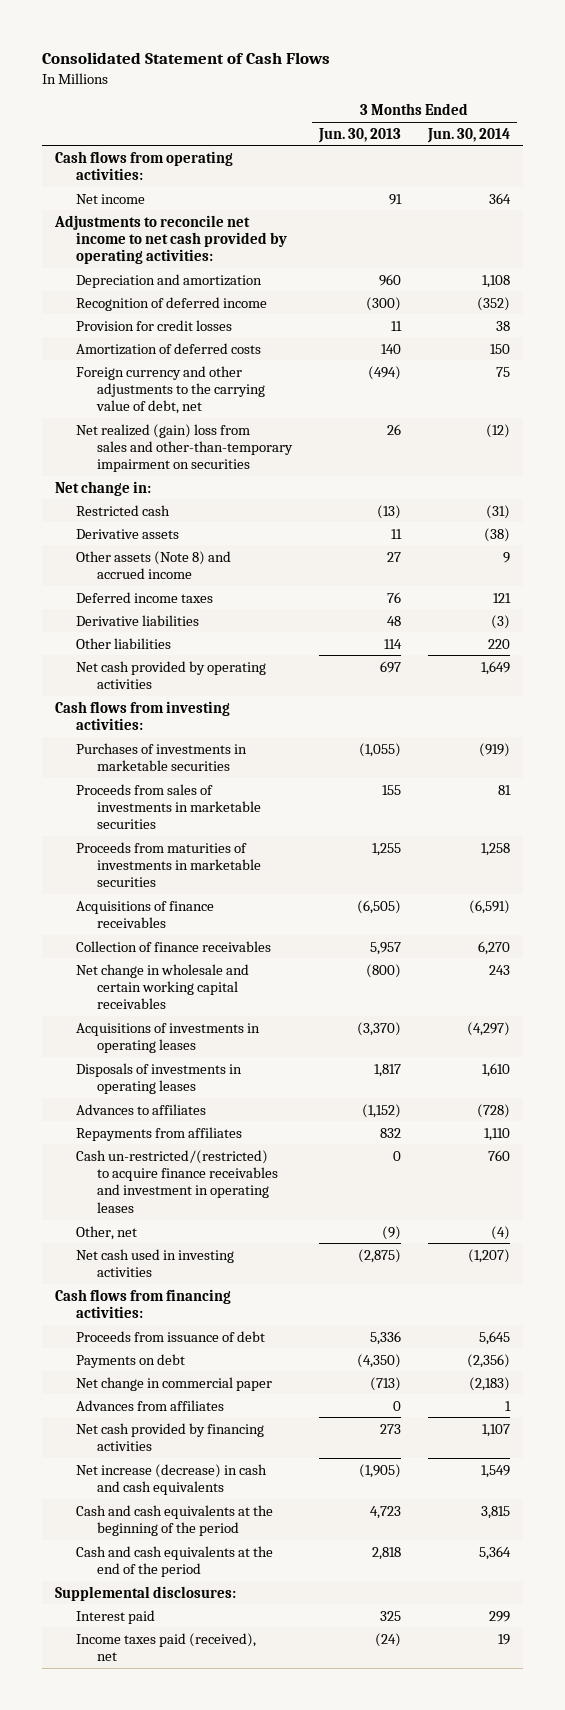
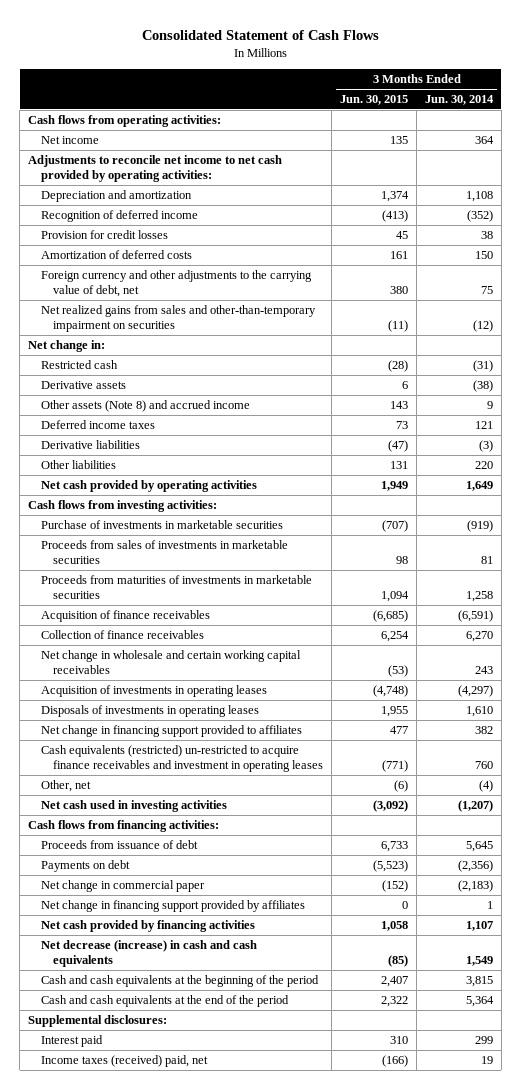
- | 3 Months Ended Jun. 30, 2013 | 3 Months Ended Jun. 30, 2014
+ | 3 Months Ended Jun. 30, 2015 | 3 Months Ended Jun. 30, 2014
- Net realized (gain) loss from sales and other-than-temporary impairment on securities | 26 | (12)
+ Net realized gains from sales and other-than-temporary impairment on securities | (11) | (12)
- Purchases of investments in marketable securities | (1,055) | (919)
+ Purchase of investments in marketable securities | (707) | (919)
- Acquisitions of finance receivables | (6,505) | (6,591)
+ Acquisition of finance receivables | (6,685) | (6,591)
- Acquisitions of investments in operating leases | (3,370) | (4,297)
+ Acquisition of investments in operating leases | (4,748) | (4,297)
- Advances to affiliates | (1,152) | (728)
- Repayments from affiliates | 832 | 1,110
- Cash un-restricted/(restricted) to acquire finance receivables and investment in operating leases | 0 | 760
+ Net change in financing support provided to affiliates | 477 | 382
+ Cash equivalents (restricted) un-restricted to acquire finance receivables and investment in operating leases | (771) | 760
- Advances from affiliates | 0 | 1
+ Net change in financing support provided by affiliates | 0 | 1
- Net increase (decrease) in cash and cash equivalents | (1,905) | 1,549
+ Net decrease (increase) in cash and cash equivalents | (85) | 1,549
- Income taxes paid (received), net | (24) | 19
+ Income taxes (received) paid, net | (166) | 19

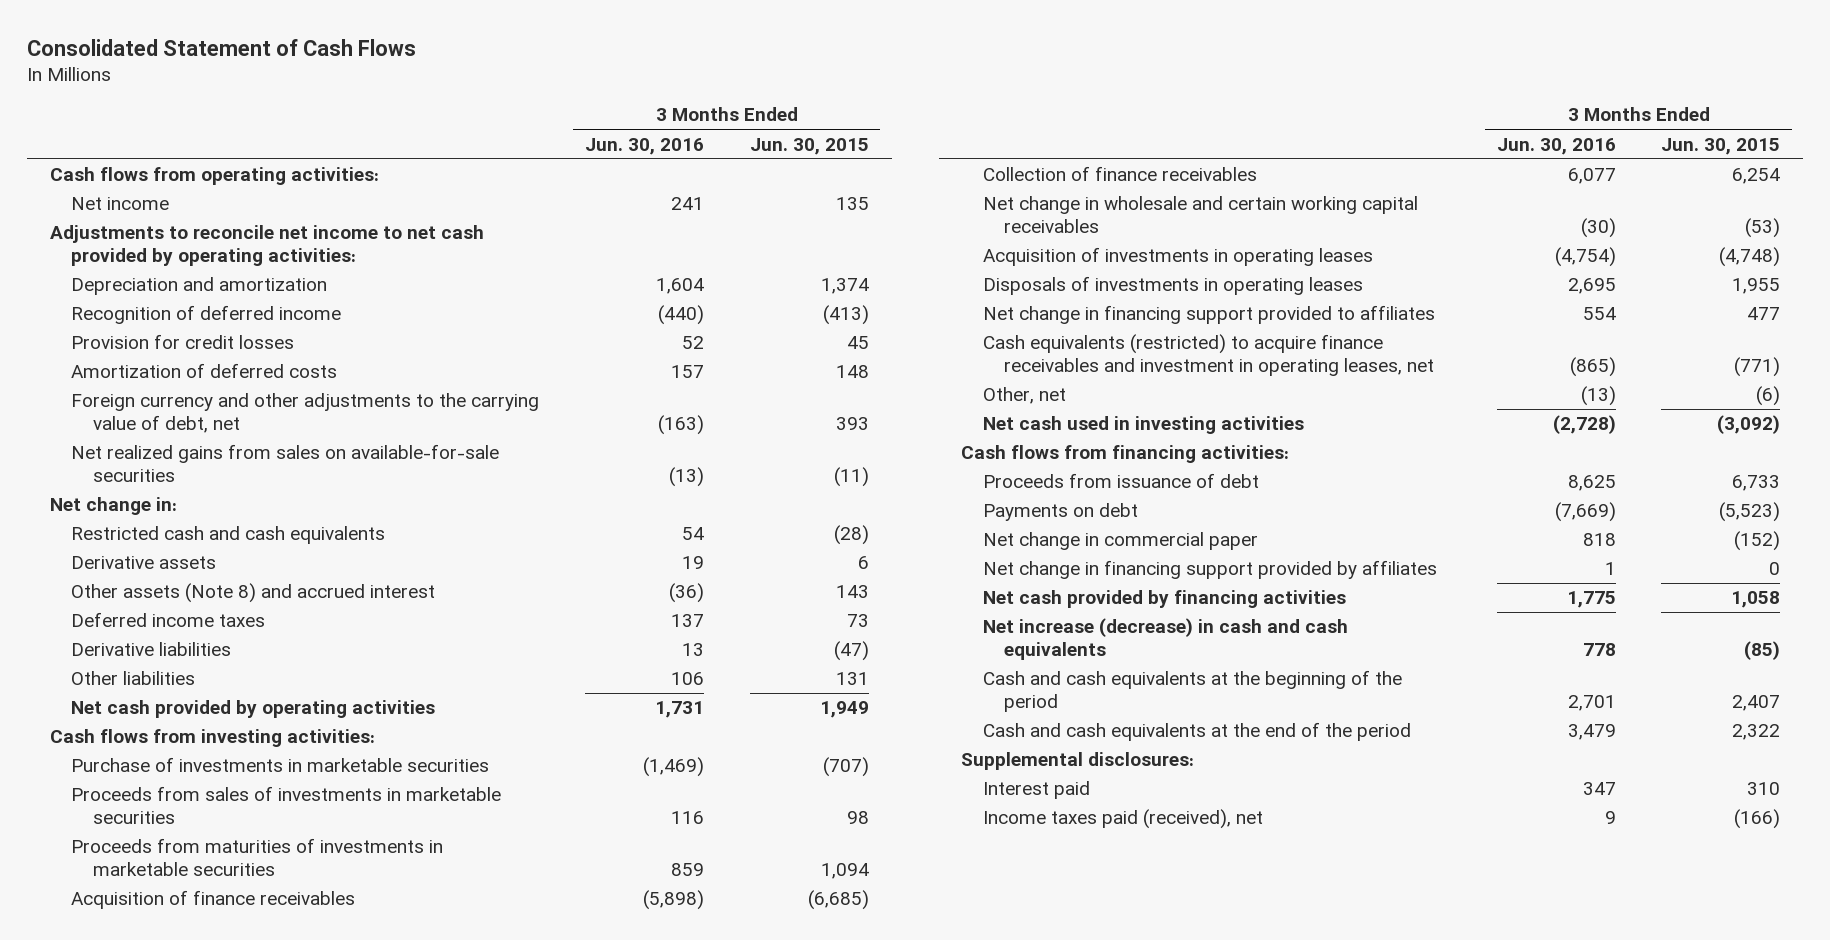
- | 3 Months Ended Jun. 30, 2015 | 3 Months Ended Jun. 30, 2014
+ | 3 Months Ended Jun. 30, 2016 | 3 Months Ended Jun. 30, 2015
- Amortization of deferred costs | 161 | 150
- Foreign currency and other adjustments to the carrying value of debt, net | 380 | 75
- Net realized gains from sales and other-than-temporary impairment on securities | (11) | (12)
+ Amortization of deferred costs | 157 | 148
+ Foreign currency and other adjustments to the carrying value of debt, net | (163) | 393
+ Net realized gains from sales on available-for-sale securities | (13) | (11)
- Restricted cash | (28) | (31)
+ Restricted cash and cash equivalents | 54 | (28)
- Other assets (Note 8) and accrued income | 143 | 9
+ Other assets (Note 8) and accrued interest | (36) | 143
- Cash equivalents (restricted) un-restricted to acquire finance receivables and investment in operating leases | (771) | 760
+ Cash equivalents (restricted) to acquire finance receivables and investment in operating leases, net | (865) | (771)
- Net decrease (increase) in cash and cash equivalents | (85) | 1,549
+ Net increase (decrease) in cash and cash equivalents | 778 | (85)
- Income taxes (received) paid, net | (166) | 19
+ Income taxes paid (received), net | 9 | (166)

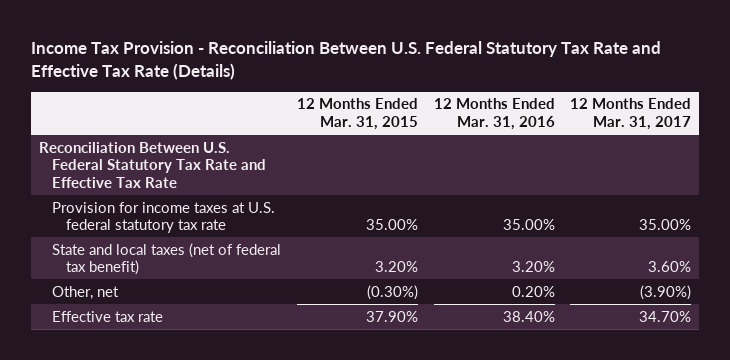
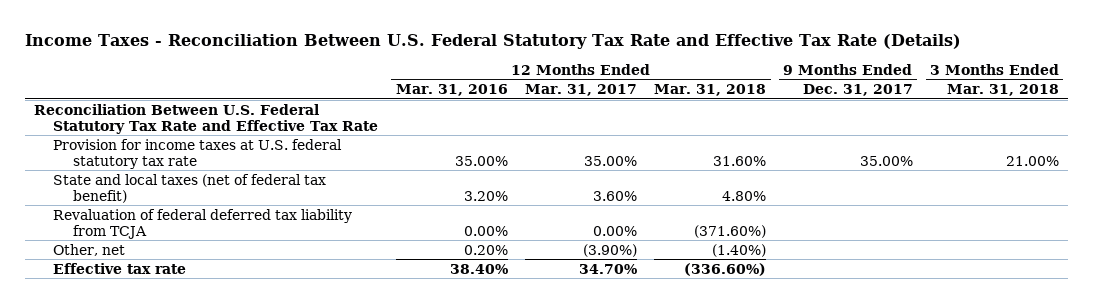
- Income Tax Provision - Reconciliation Between U.S. Federal Statutory Tax Rate and Effective Tax Rate (Details)
+ Income Taxes - Reconciliation Between U.S. Federal Statutory Tax Rate and Effective Tax Rate (Details)
- | 12 Months Ended Mar. 31, 2015 | 12 Months Ended Mar. 31, 2016 | 12 Months Ended Mar. 31, 2017
+ | 12 Months Ended Mar. 31, 2016 | 12 Months Ended Mar. 31, 2017 | 12 Months Ended Mar. 31, 2018 | 9 Months Ended Dec. 31, 2017 | 3 Months Ended Mar. 31, 2018
+ Revaluation of federal deferred tax liability from TCJA | 0.00% | 0.00% | (371.60%) | |

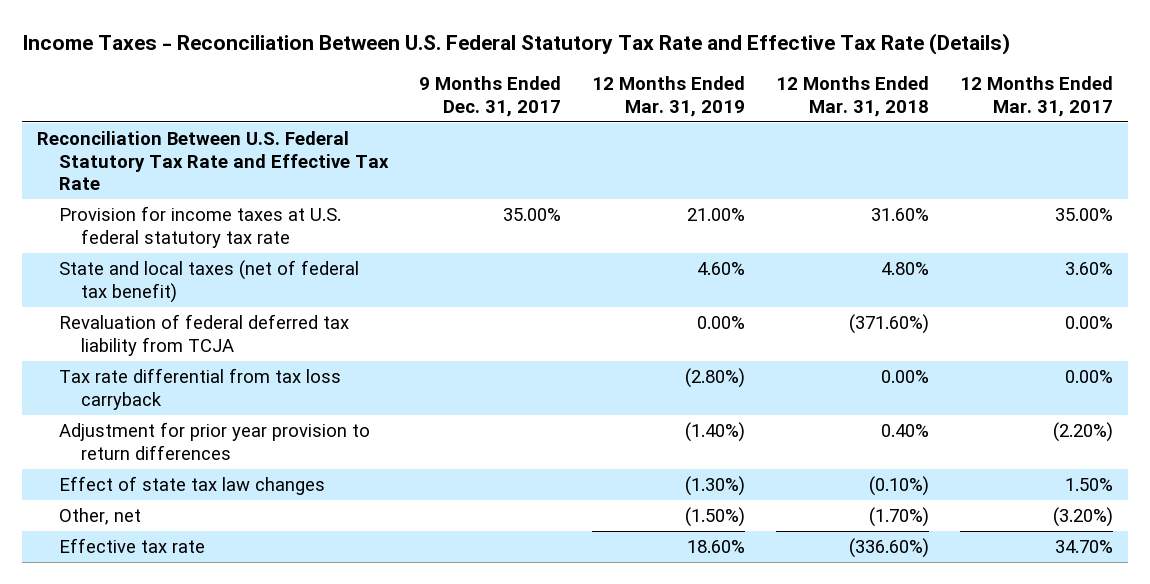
- | 12 Months Ended Mar. 31, 2016 | 12 Months Ended Mar. 31, 2017 | 12 Months Ended Mar. 31, 2018 | 9 Months Ended Dec. 31, 2017 | 3 Months Ended Mar. 31, 2018
+ | 9 Months Ended Dec. 31, 2017 | 12 Months Ended Mar. 31, 2019 | 12 Months Ended Mar. 31, 2018 | 12 Months Ended Mar. 31, 2017
- Other, net | 0.20% | (3.90%) | (1.40%) | |
+ Tax rate differential from tax loss carryback | | (2.80%) | 0.00% | 0.00%
+ Adjustment for prior year provision to return differences | | (1.40%) | 0.40% | (2.20%)
+ Effect of state tax law changes | | (1.30%) | (0.10%) | 1.50%
+ Other, net | | (1.50%) | (1.70%) | (3.20%)

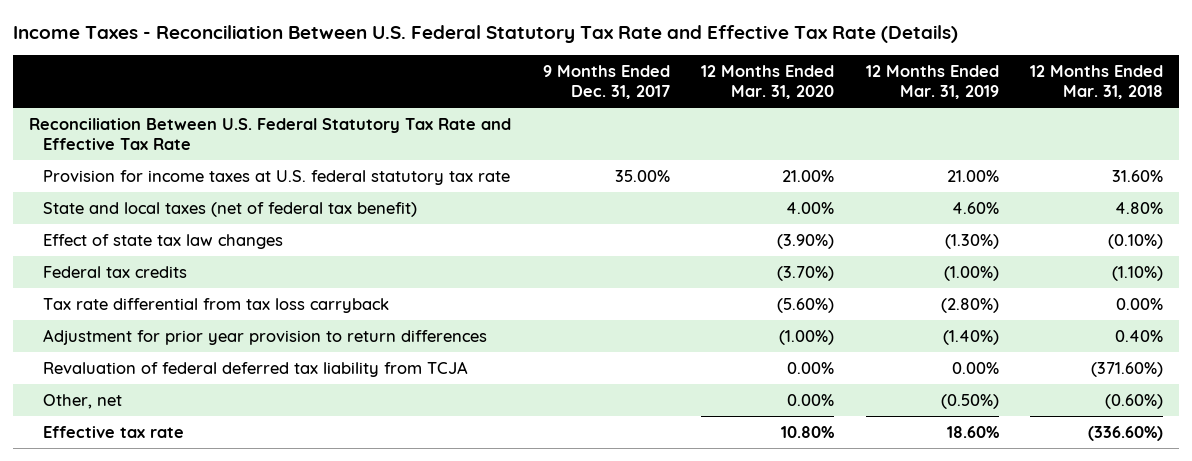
- | 9 Months Ended Dec. 31, 2017 | 12 Months Ended Mar. 31, 2019 | 12 Months Ended Mar. 31, 2018 | 12 Months Ended Mar. 31, 2017
+ | 9 Months Ended Dec. 31, 2017 | 12 Months Ended Mar. 31, 2020 | 12 Months Ended Mar. 31, 2019 | 12 Months Ended Mar. 31, 2018
moved up: Effect of state tax law changes | | (3.90%) | (1.30%) | (0.10%)
+ Federal tax credits | | (3.70%) | (1.00%) | (1.10%)
- Other, net | | (1.50%) | (1.70%) | (3.20%)
moved down: Revaluation of federal deferred tax liability from TCJA | | 0.00% | 0.00% | (371.60%)
+ Other, net | | 0.00% | (0.50%) | (0.60%)

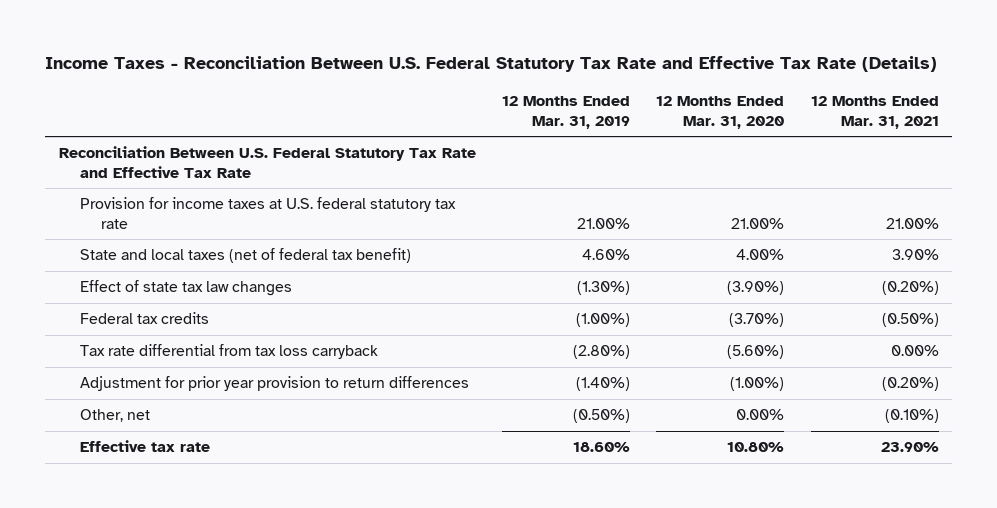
- | 9 Months Ended Dec. 31, 2017 | 12 Months Ended Mar. 31, 2020 | 12 Months Ended Mar. 31, 2019 | 12 Months Ended Mar. 31, 2018
+ | 12 Months Ended Mar. 31, 2019 | 12 Months Ended Mar. 31, 2020 | 12 Months Ended Mar. 31, 2021
- Revaluation of federal deferred tax liability from TCJA | | 0.00% | 0.00% | (371.60%)

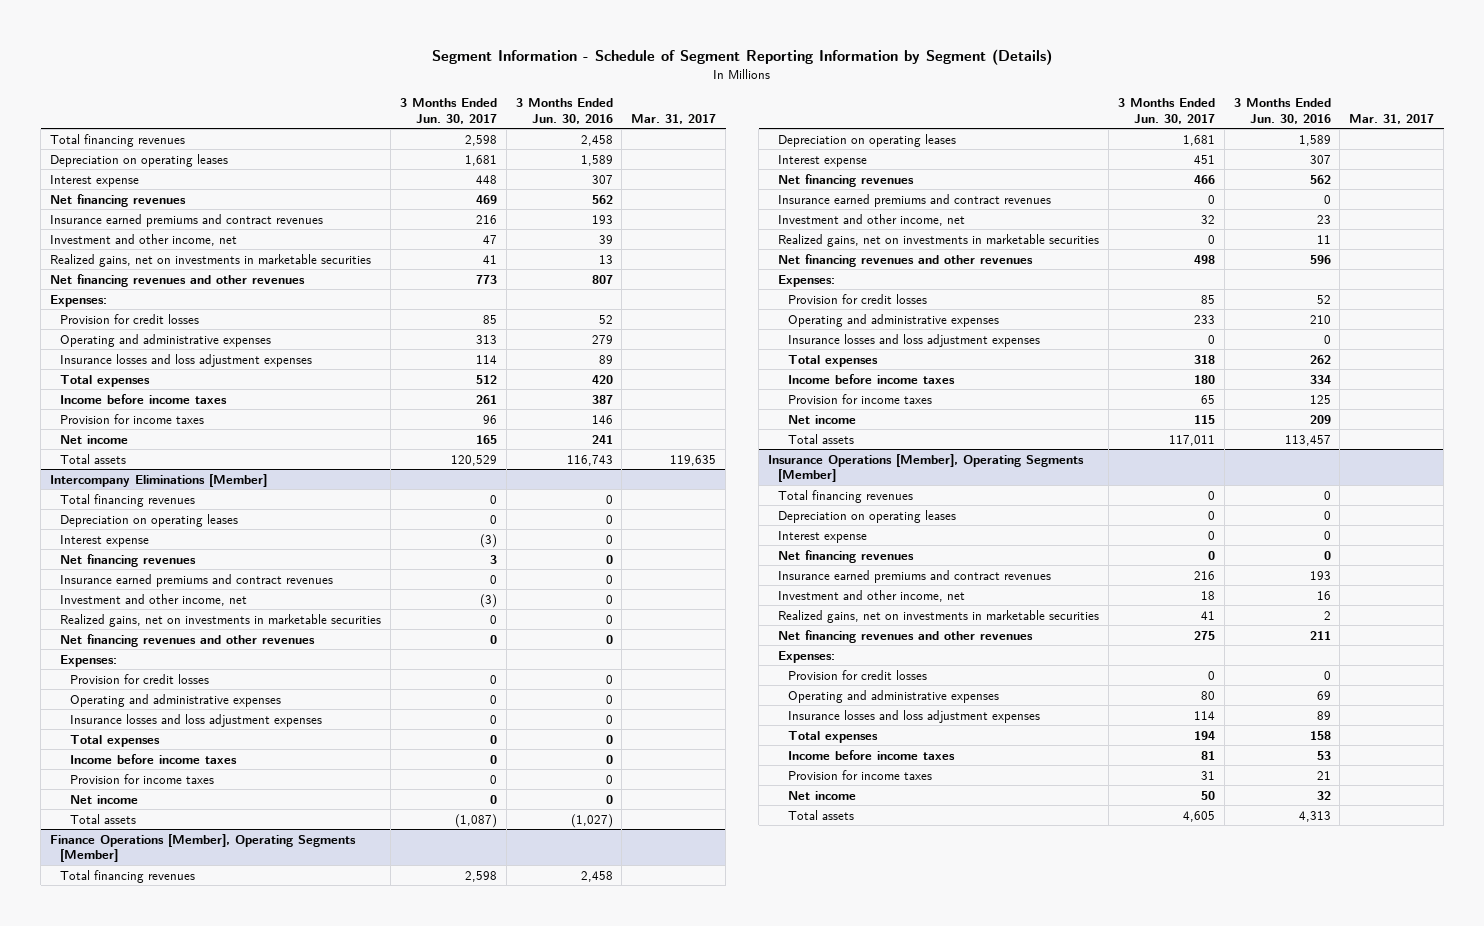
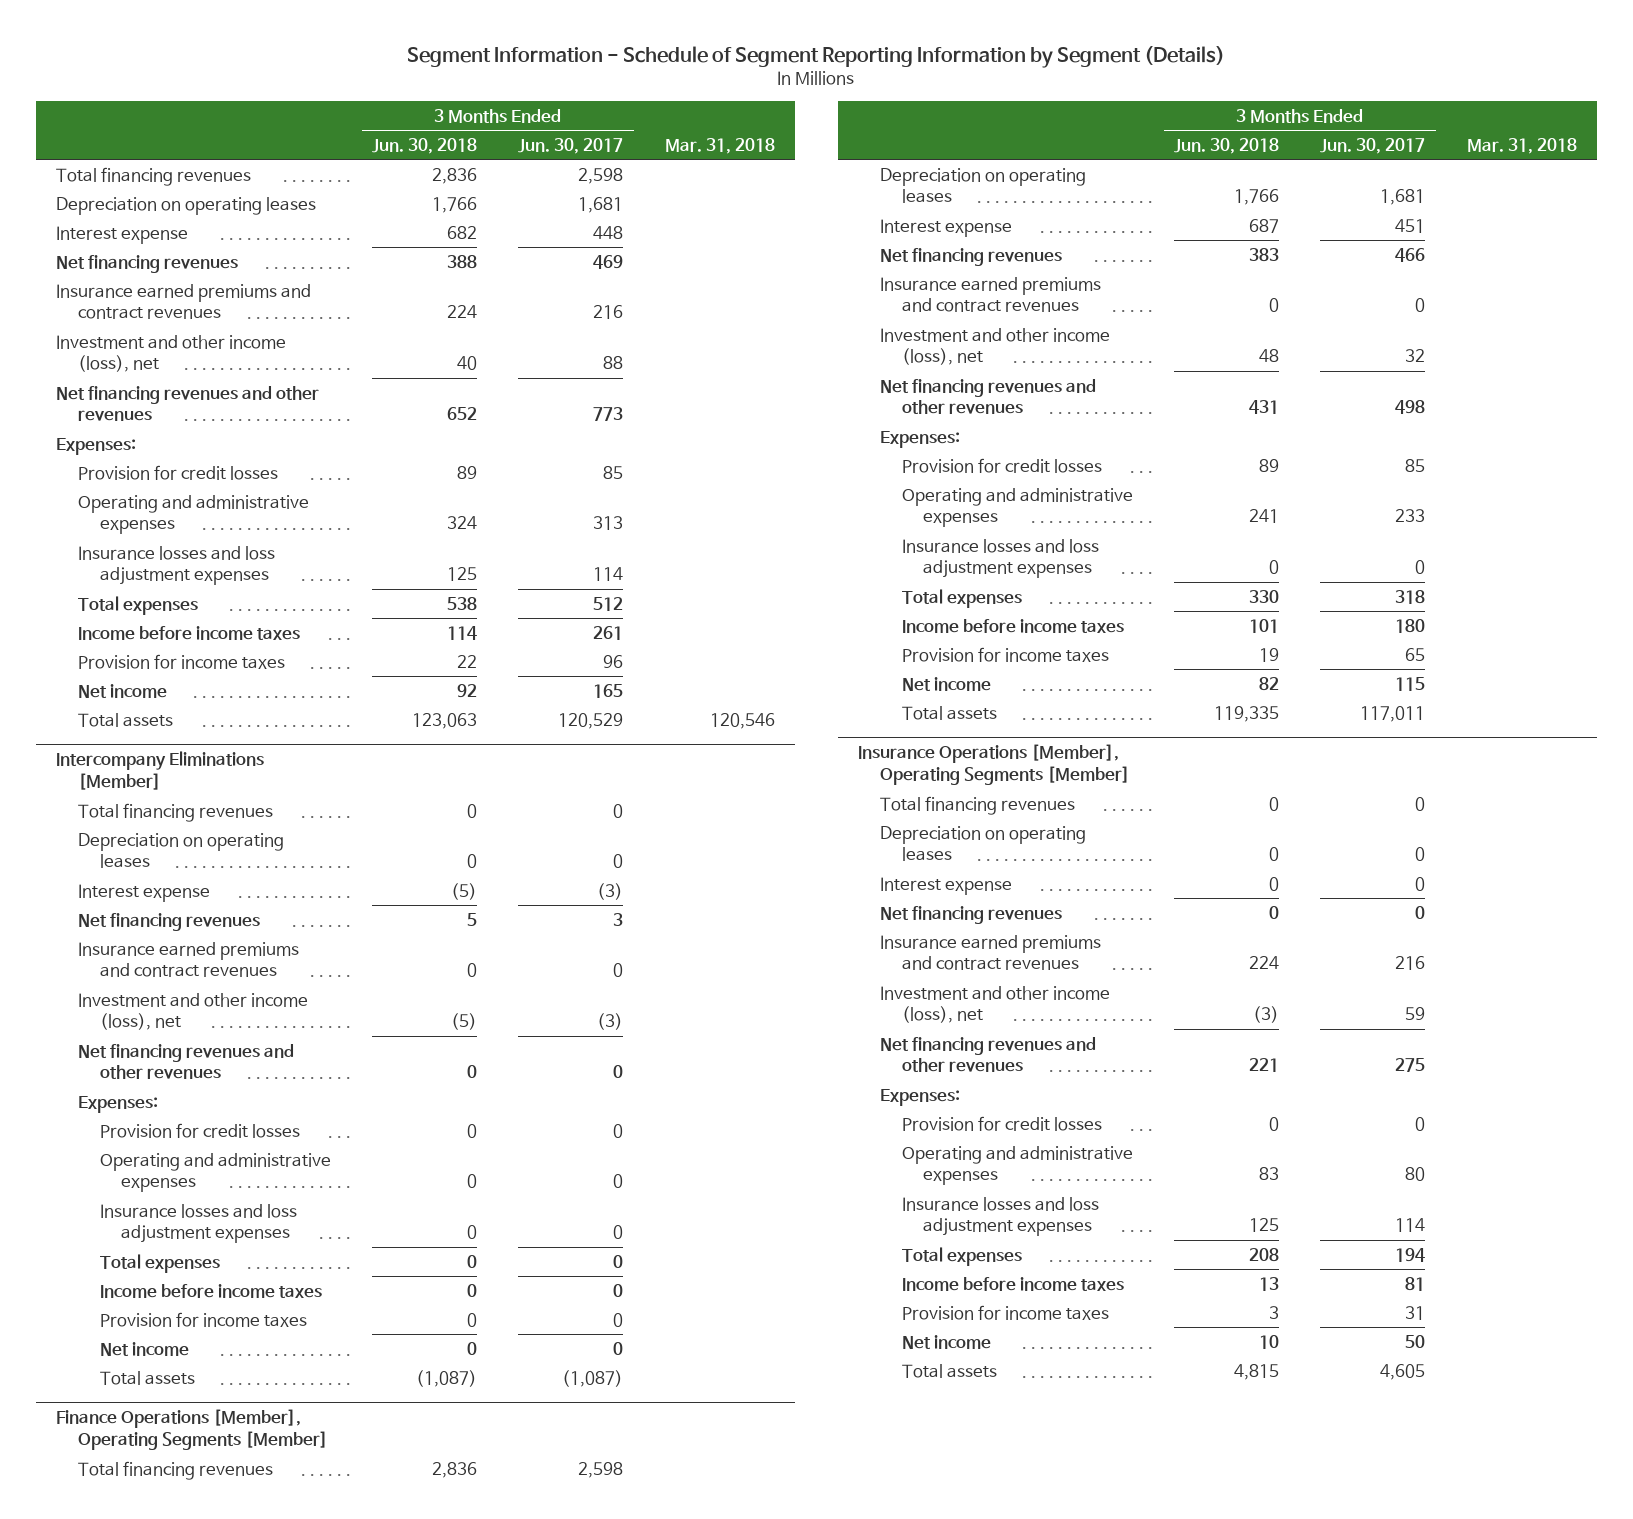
- | 3 Months Ended Jun. 30, 2017 | 3 Months Ended Jun. 30, 2016 | Mar. 31, 2017
+ | 3 Months Ended Jun. 30, 2018 | 3 Months Ended Jun. 30, 2017 | Mar. 31, 2018
- Investment and other income, net | 47 | 39 |
- Realized gains, net on investments in marketable securities | 41 | 13 |
+ Investment and other income (loss), net | 40 | 88 |
@ Intercompany Eliminations [Member]
- Investment and other income, net | (3) | 0 |
- Realized gains, net on investments in marketable securities | 0 | 0 |
+ Investment and other income (loss), net | (5) | (3) |
@ Finance Operations [Member], Operating Segments [Member]
- Investment and other income, net | 32 | 23 |
- Realized gains, net on investments in marketable securities | 0 | 11 |
+ Investment and other income (loss), net | 48 | 32 |
@ Insurance Operations [Member], Operating Segments [Member]
- Investment and other income, net | 18 | 16 |
- Realized gains, net on investments in marketable securities | 41 | 2 |
+ Investment and other income (loss), net | (3) | 59 |

